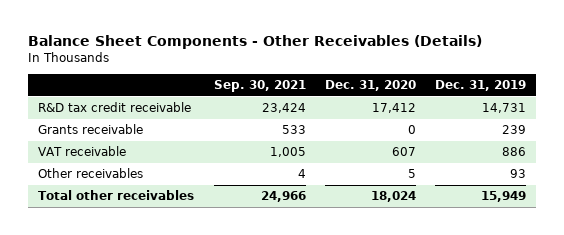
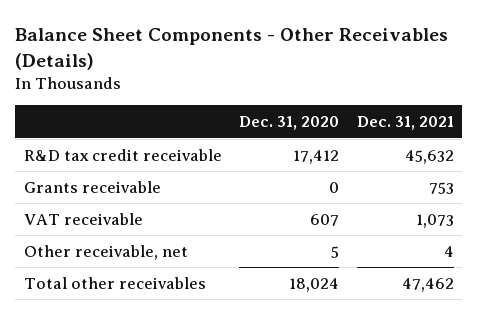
- | Sep. 30, 2021 | Dec. 31, 2020 | Dec. 31, 2019
+ | Dec. 31, 2020 | Dec. 31, 2021
- Other receivables | 4 | 5 | 93
+ Other receivable, net | 5 | 4

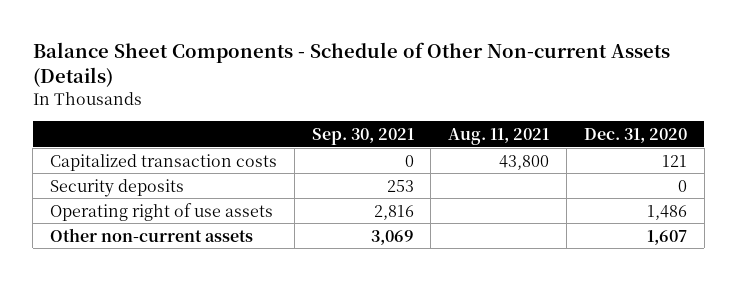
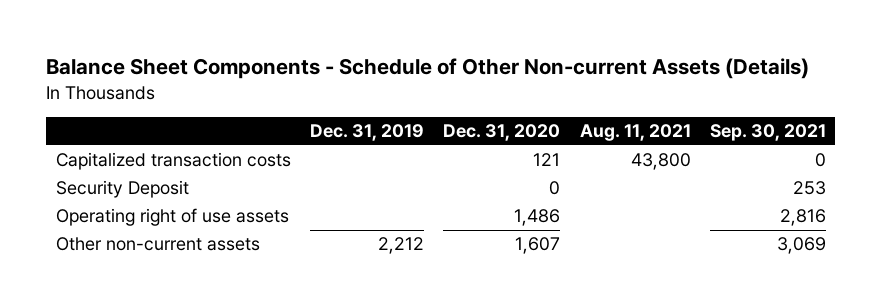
- | Sep. 30, 2021 | Aug. 11, 2021 | Dec. 31, 2020
+ | Dec. 31, 2019 | Dec. 31, 2020 | Aug. 11, 2021 | Sep. 30, 2021
- Security deposits | 253 | | 0
+ Security Deposit | | 0 | | 253

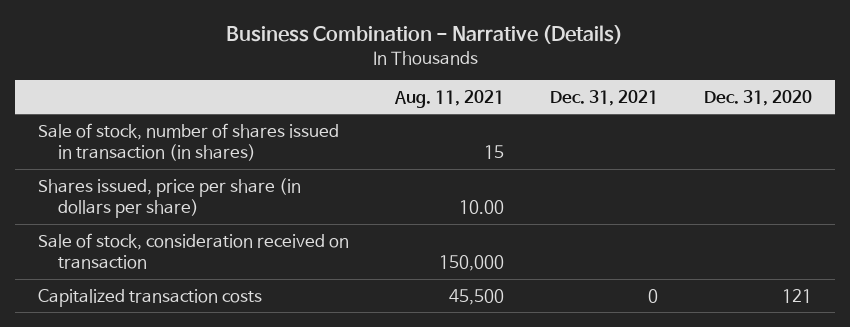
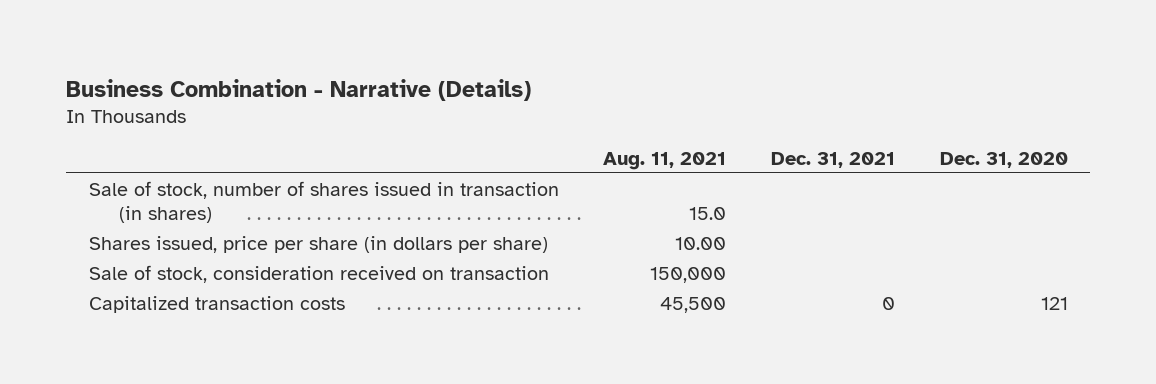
- Sale of stock, number of shares issued in transaction (in shares) | 15 | |
+ Sale of stock, number of shares issued in transaction (in shares) | 15.0 | |

